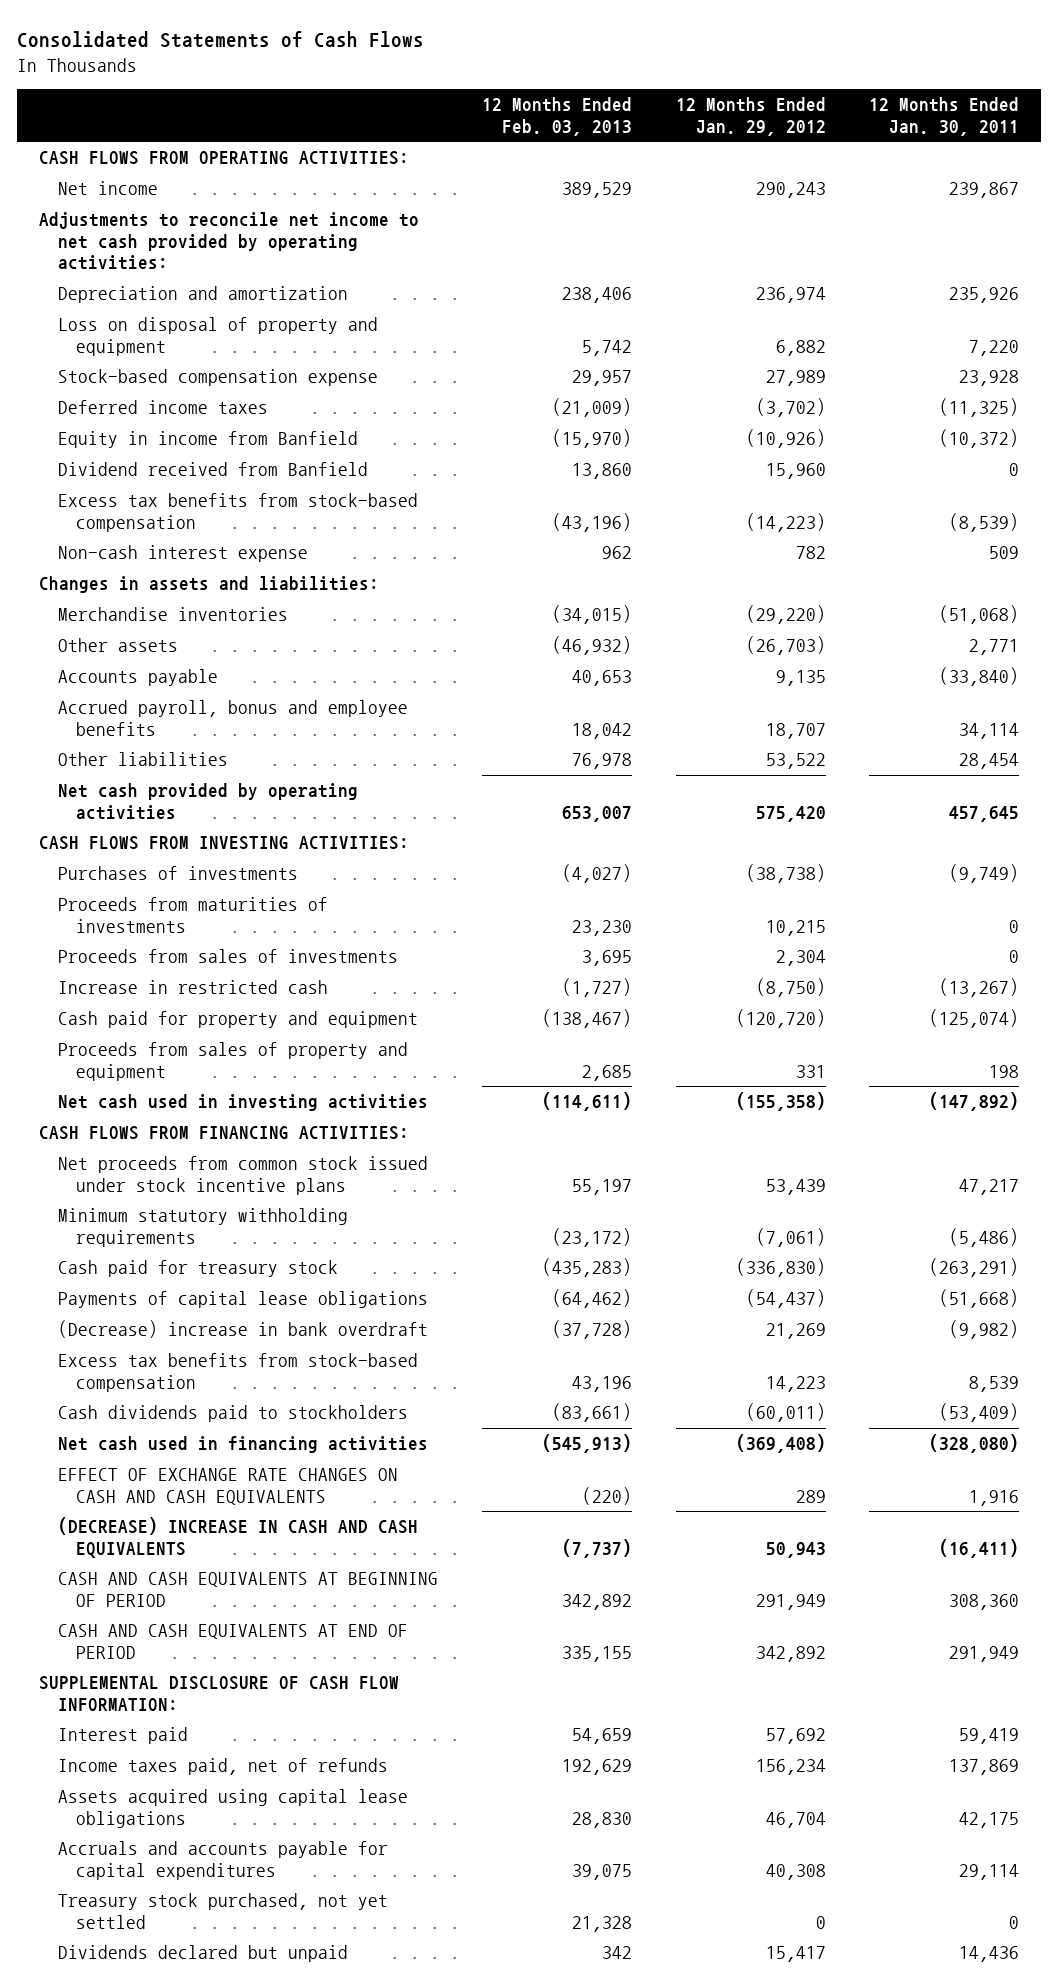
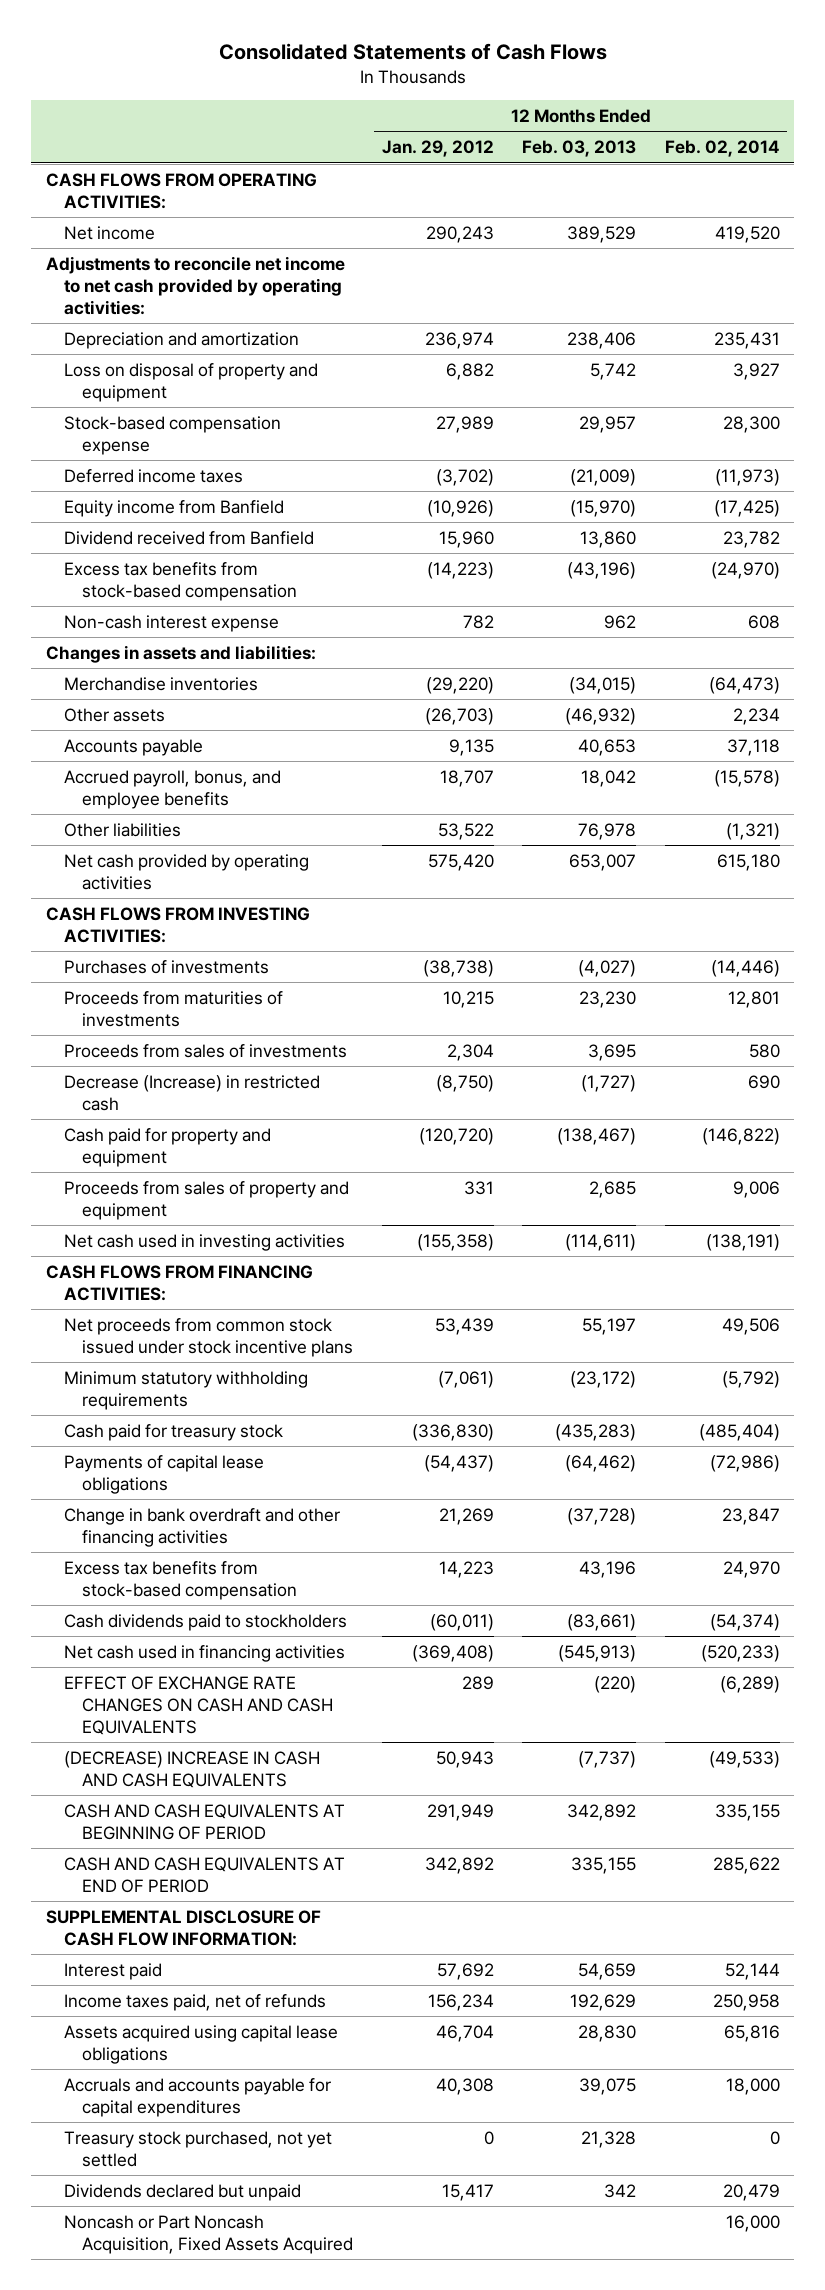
- | 12 Months Ended Feb. 03, 2013 | 12 Months Ended Jan. 29, 2012 | 12 Months Ended Jan. 30, 2011
+ | 12 Months Ended Jan. 29, 2012 | 12 Months Ended Feb. 03, 2013 | 12 Months Ended Feb. 02, 2014
- Equity in income from Banfield | (15,970) | (10,926) | (10,372)
+ Equity income from Banfield | (10,926) | (15,970) | (17,425)
- Accrued payroll, bonus and employee benefits | 18,042 | 18,707 | 34,114
+ Accrued payroll, bonus, and employee benefits | 18,707 | 18,042 | (15,578)
- Increase in restricted cash | (1,727) | (8,750) | (13,267)
+ Decrease (Increase) in restricted cash | (8,750) | (1,727) | 690
- (Decrease) increase in bank overdraft | (37,728) | 21,269 | (9,982)
+ Change in bank overdraft and other financing activities | 21,269 | (37,728) | 23,847
+ Noncash or Part Noncash Acquisition, Fixed Assets Acquired | | | 16,000

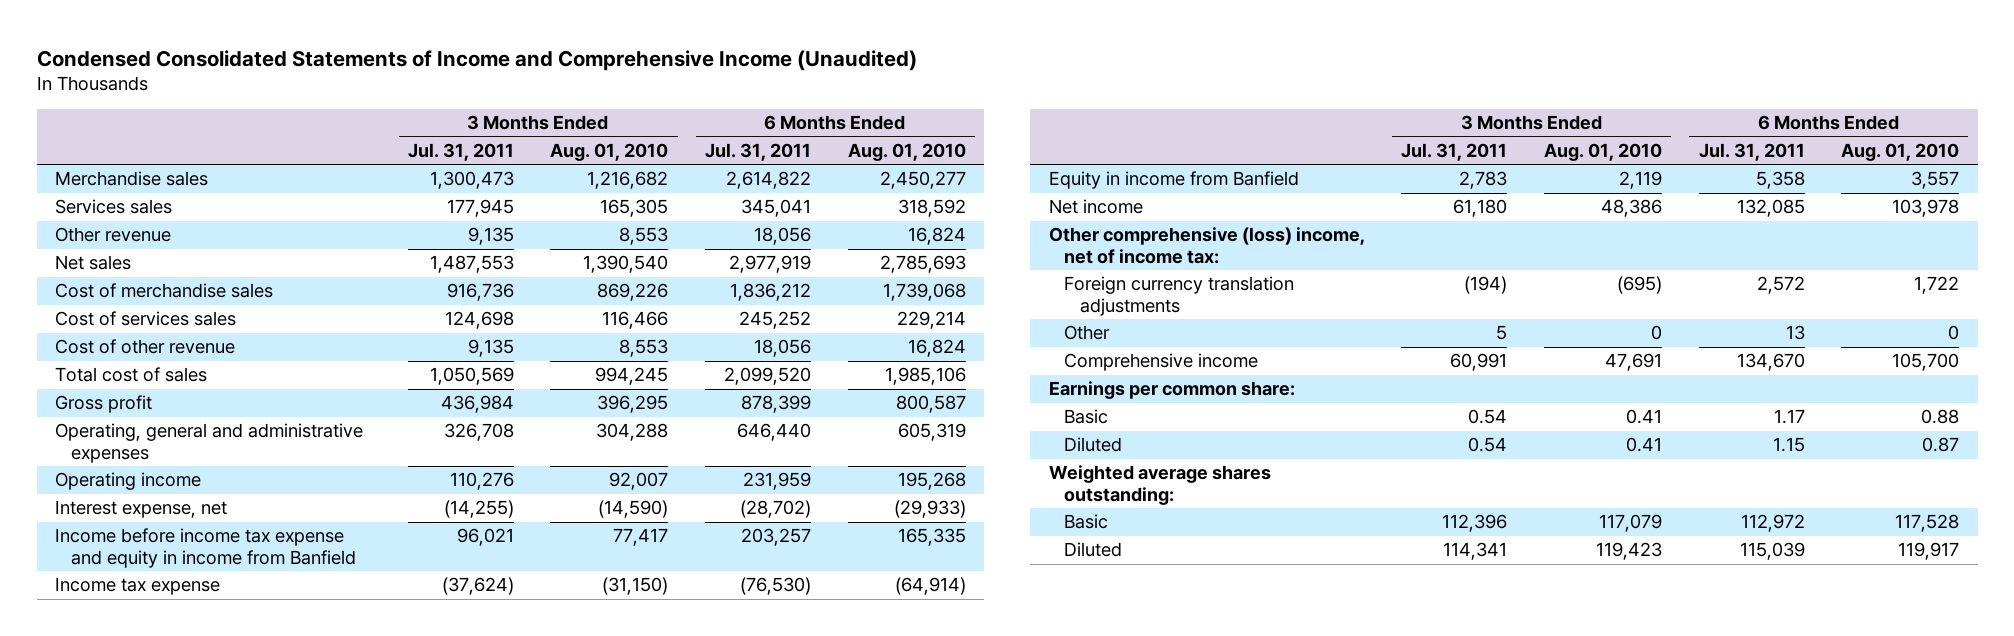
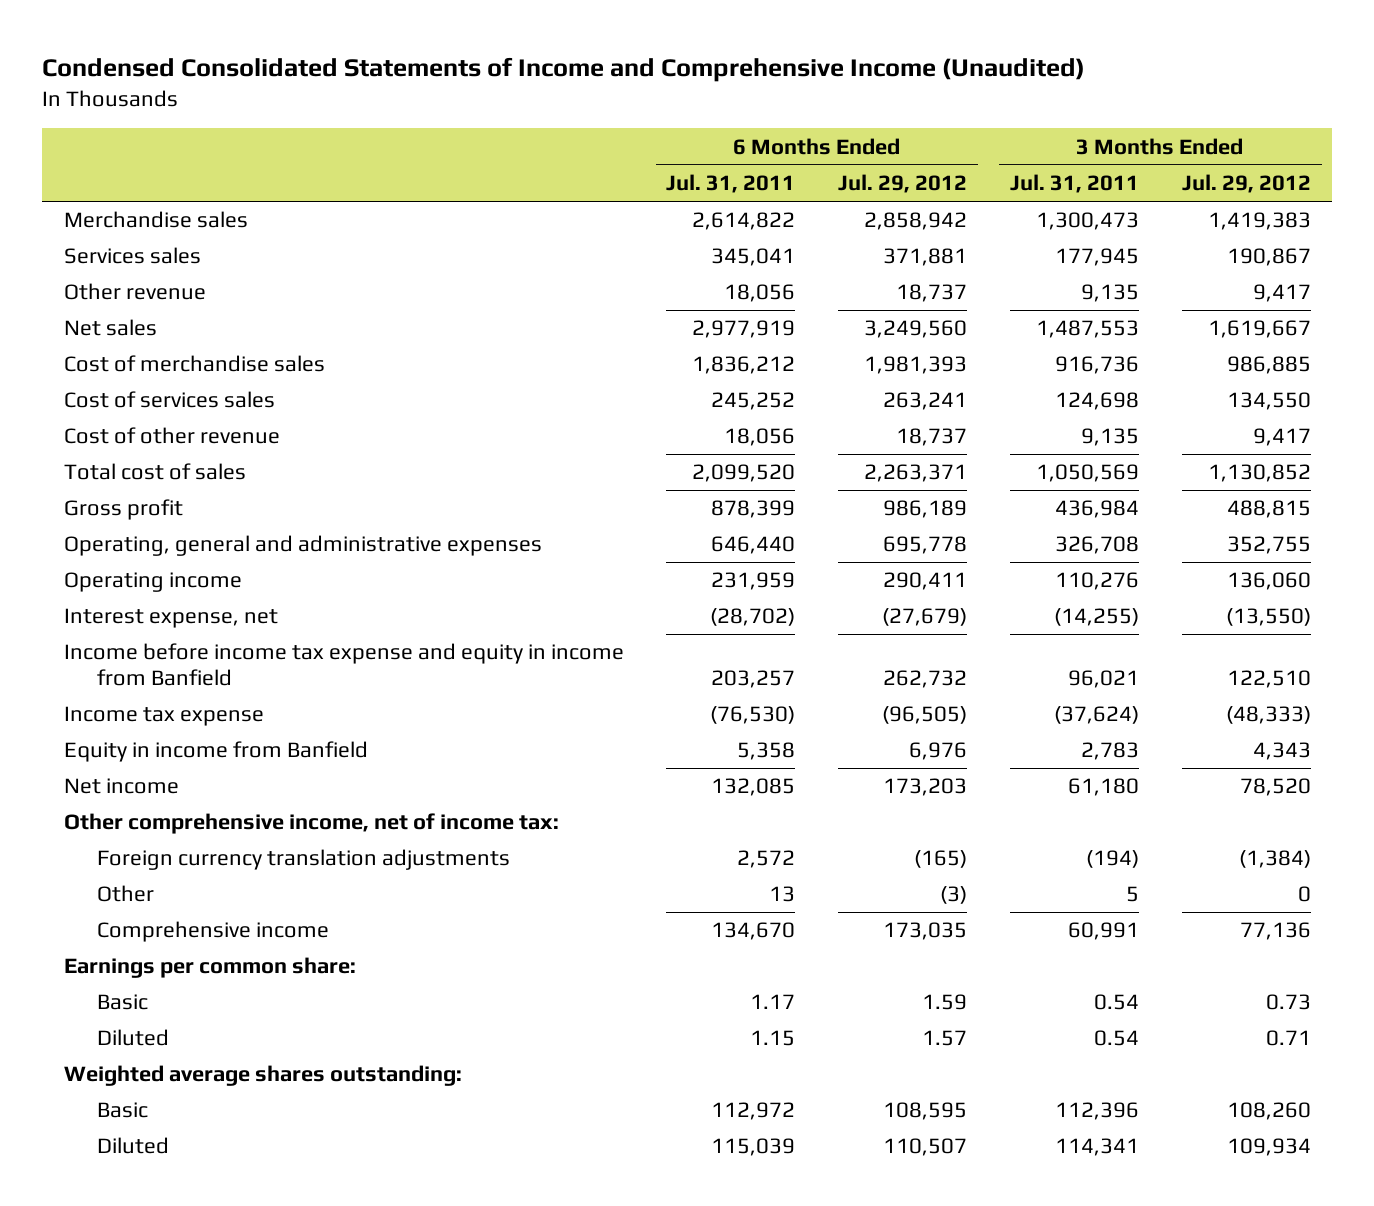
- | 3 Months Ended Jul. 31, 2011 | 3 Months Ended Aug. 01, 2010 | 6 Months Ended Jul. 31, 2011 | 6 Months Ended Aug. 01, 2010
+ | 6 Months Ended Jul. 31, 2011 | 6 Months Ended Jul. 29, 2012 | 3 Months Ended Jul. 31, 2011 | 3 Months Ended Jul. 29, 2012
- Other comprehensive (loss) income, net of income tax:
+ Other comprehensive income, net of income tax:

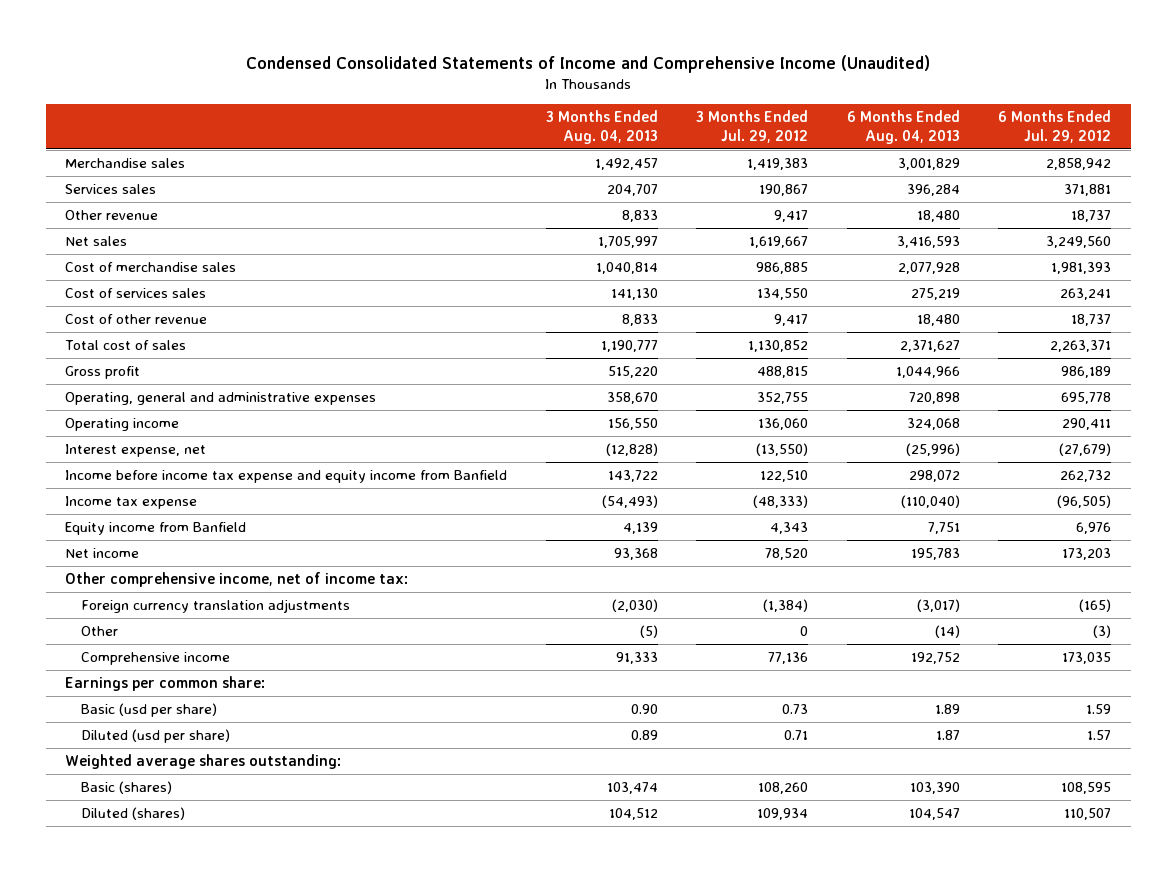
- | 6 Months Ended Jul. 31, 2011 | 6 Months Ended Jul. 29, 2012 | 3 Months Ended Jul. 31, 2011 | 3 Months Ended Jul. 29, 2012
+ | 3 Months Ended Aug. 04, 2013 | 3 Months Ended Jul. 29, 2012 | 6 Months Ended Aug. 04, 2013 | 6 Months Ended Jul. 29, 2012
- Income before income tax expense and equity in income from Banfield | 203,257 | 262,732 | 96,021 | 122,510
+ Income before income tax expense and equity income from Banfield | 143,722 | 122,510 | 298,072 | 262,732
- Equity in income from Banfield | 5,358 | 6,976 | 2,783 | 4,343
+ Equity income from Banfield | 4,139 | 4,343 | 7,751 | 6,976
- Basic | 1.17 | 1.59 | 0.54 | 0.73
- Diluted | 1.15 | 1.57 | 0.54 | 0.71
+ Basic (usd per share) | 0.90 | 0.73 | 1.89 | 1.59
+ Diluted (usd per share) | 0.89 | 0.71 | 1.87 | 1.57
- Basic | 112,972 | 108,595 | 112,396 | 108,260
- Diluted | 115,039 | 110,507 | 114,341 | 109,934
+ Basic (shares) | 103,474 | 108,260 | 103,390 | 108,595
+ Diluted (shares) | 104,512 | 109,934 | 104,547 | 110,507

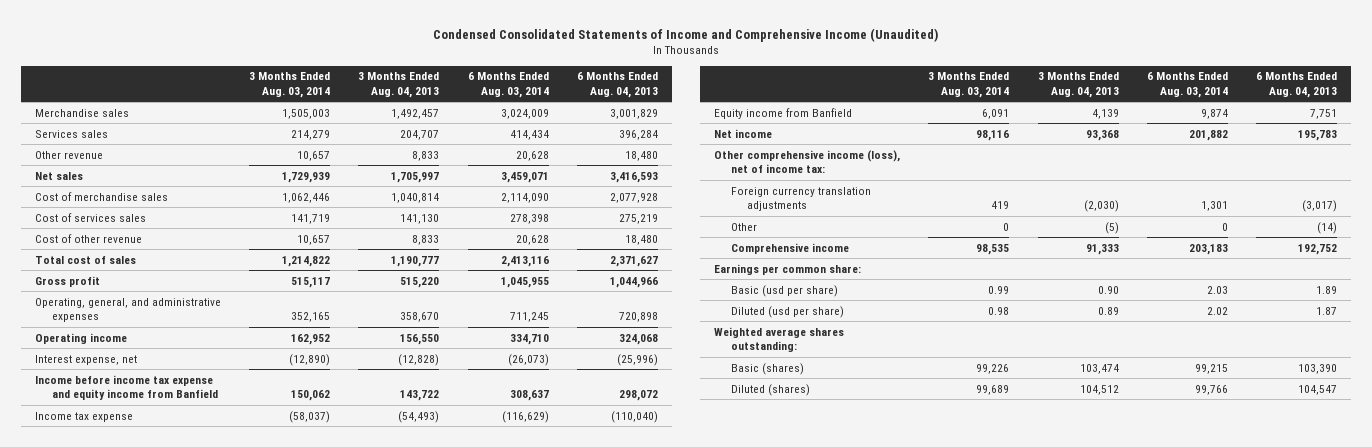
- | 3 Months Ended Aug. 04, 2013 | 3 Months Ended Jul. 29, 2012 | 6 Months Ended Aug. 04, 2013 | 6 Months Ended Jul. 29, 2012
+ | 3 Months Ended Aug. 03, 2014 | 3 Months Ended Aug. 04, 2013 | 6 Months Ended Aug. 03, 2014 | 6 Months Ended Aug. 04, 2013
- Operating, general and administrative expenses | 358,670 | 352,755 | 720,898 | 695,778
+ Operating, general, and administrative expenses | 352,165 | 358,670 | 711,245 | 720,898
- Other comprehensive income, net of income tax:
+ Other comprehensive income (loss), net of income tax:

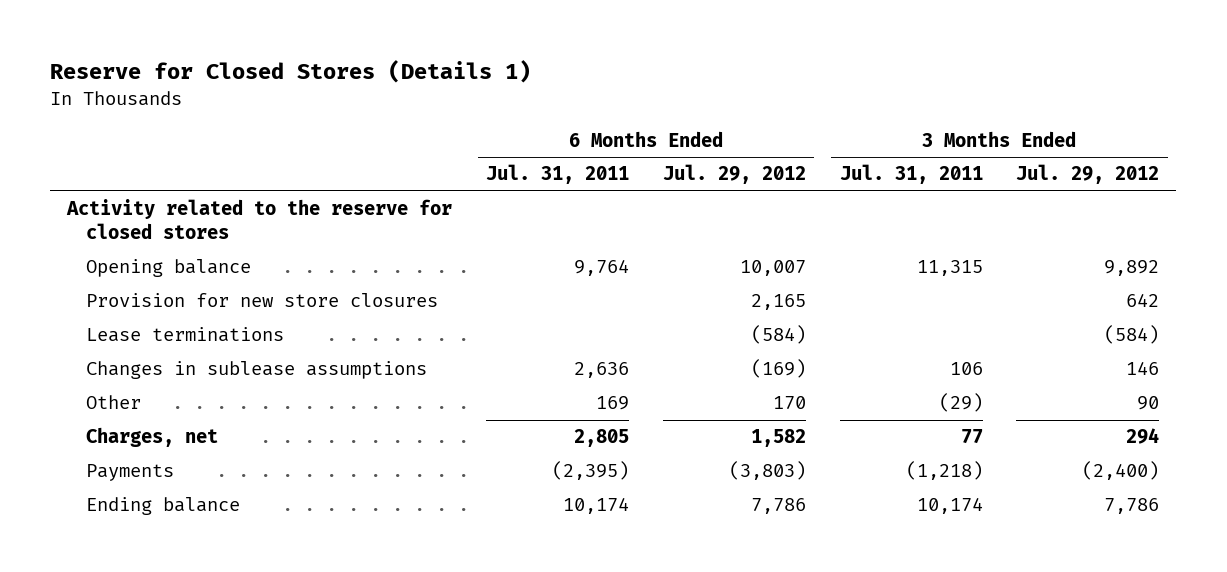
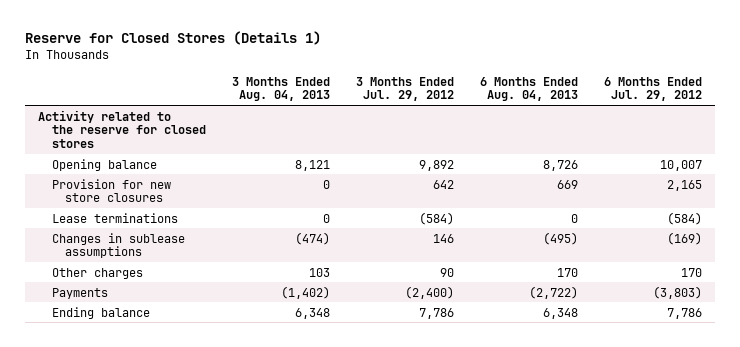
- | 6 Months Ended Jul. 31, 2011 | 6 Months Ended Jul. 29, 2012 | 3 Months Ended Jul. 31, 2011 | 3 Months Ended Jul. 29, 2012
+ | 3 Months Ended Aug. 04, 2013 | 3 Months Ended Jul. 29, 2012 | 6 Months Ended Aug. 04, 2013 | 6 Months Ended Jul. 29, 2012
- Other | 169 | 170 | (29) | 90
- Charges, net | 2,805 | 1,582 | 77 | 294
+ Other charges | 103 | 90 | 170 | 170

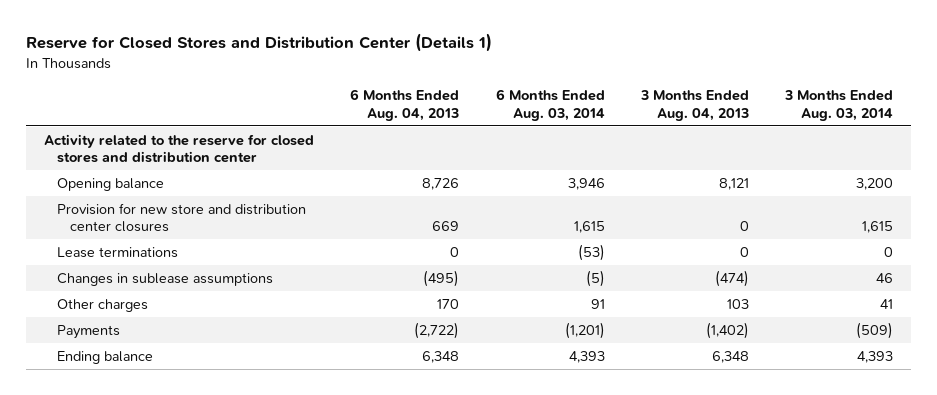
- Reserve for Closed Stores (Details 1)
+ Reserve for Closed Stores and Distribution Center (Details 1)
- | 3 Months Ended Aug. 04, 2013 | 3 Months Ended Jul. 29, 2012 | 6 Months Ended Aug. 04, 2013 | 6 Months Ended Jul. 29, 2012
+ | 6 Months Ended Aug. 04, 2013 | 6 Months Ended Aug. 03, 2014 | 3 Months Ended Aug. 04, 2013 | 3 Months Ended Aug. 03, 2014
- Activity related to the reserve for closed stores
+ Activity related to the reserve for closed stores and distribution center
- Provision for new store closures | 0 | 642 | 669 | 2,165
+ Provision for new store and distribution center closures | 669 | 1,615 | 0 | 1,615

